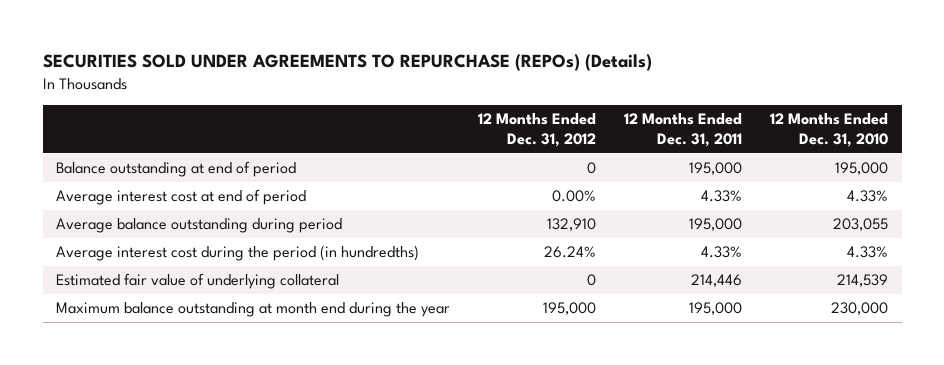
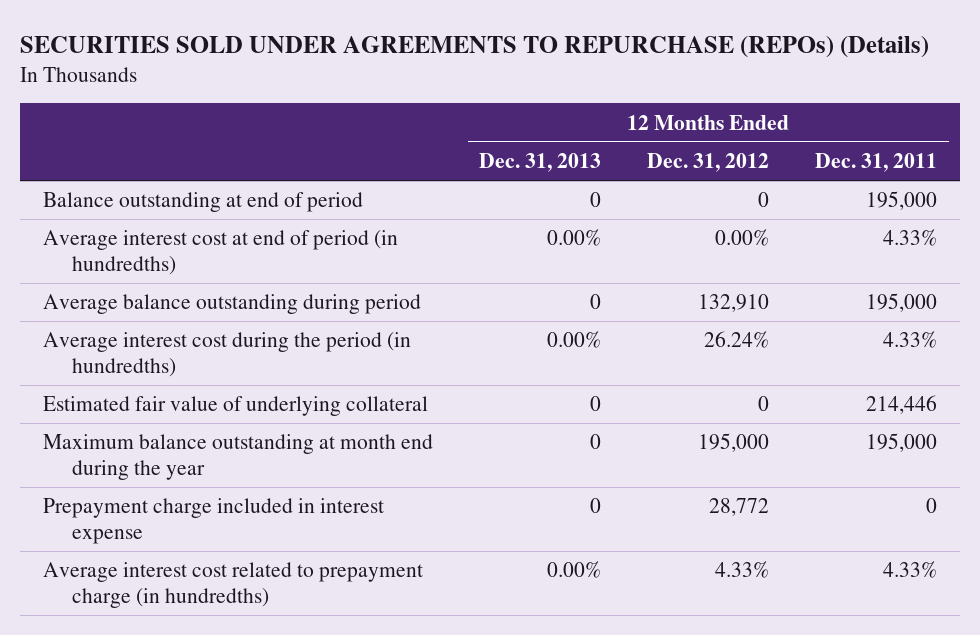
- | 12 Months Ended Dec. 31, 2012 | 12 Months Ended Dec. 31, 2011 | 12 Months Ended Dec. 31, 2010
+ | 12 Months Ended Dec. 31, 2013 | 12 Months Ended Dec. 31, 2012 | 12 Months Ended Dec. 31, 2011
- Average interest cost at end of period | 0.00% | 4.33% | 4.33%
+ Average interest cost at end of period (in hundredths) | 0.00% | 0.00% | 4.33%
+ Prepayment charge included in interest expense | 0 | 28,772 | 0
+ Average interest cost related to prepayment charge (in hundredths) | 0.00% | 4.33% | 4.33%

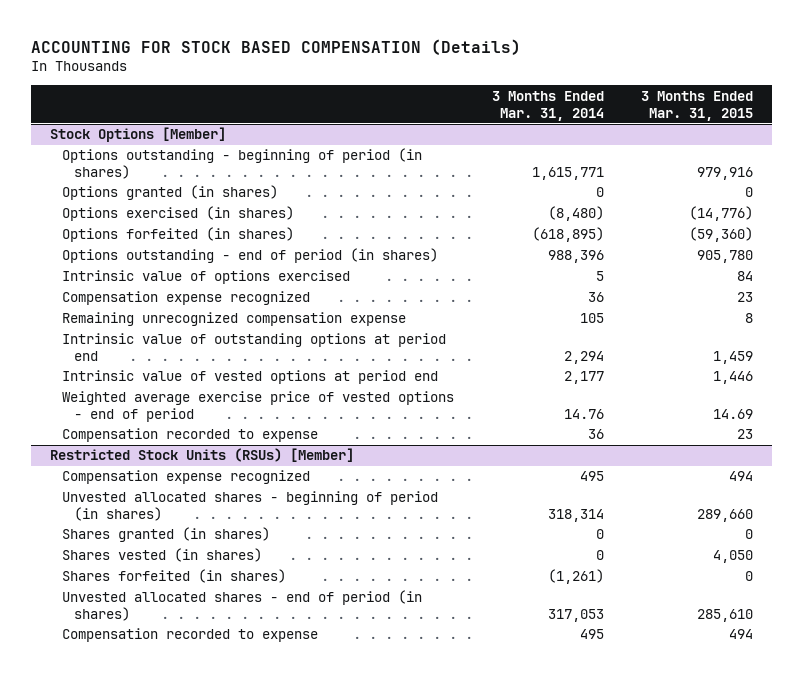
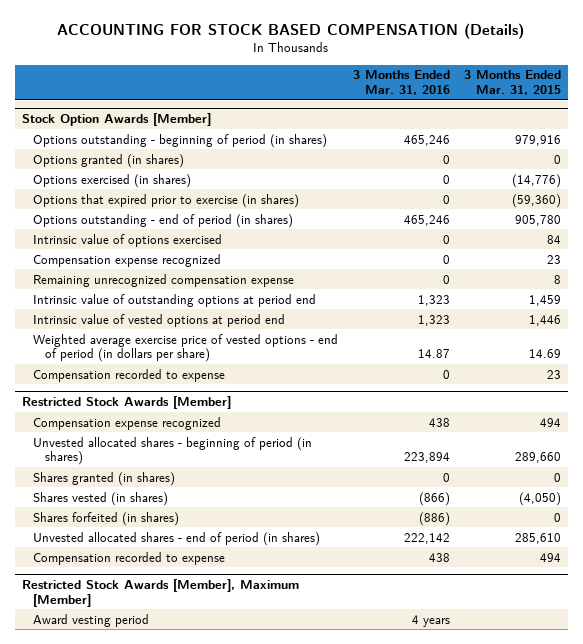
- | 3 Months Ended Mar. 31, 2014 | 3 Months Ended Mar. 31, 2015
+ | 3 Months Ended Mar. 31, 2016 | 3 Months Ended Mar. 31, 2015
- Stock Options [Member]
+ Stock Option Awards [Member]
- Options forfeited (in shares) | (618,895) | (59,360)
+ Options that expired prior to exercise (in shares) | 0 | (59,360)
- Weighted average exercise price of vested options - end of period | 14.76 | 14.69
+ Weighted average exercise price of vested options - end of period (in dollars per share) | 14.87 | 14.69
- Restricted Stock Units (RSUs) [Member]
+ Restricted Stock Awards [Member]
- Shares vested (in shares) | 0 | 4,050
+ Shares vested (in shares) | (866) | (4,050)
+ Restricted Stock Awards [Member], Maximum [Member]
+ Award vesting period | 4 years |

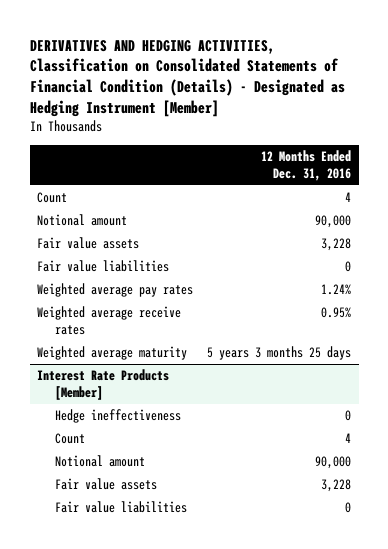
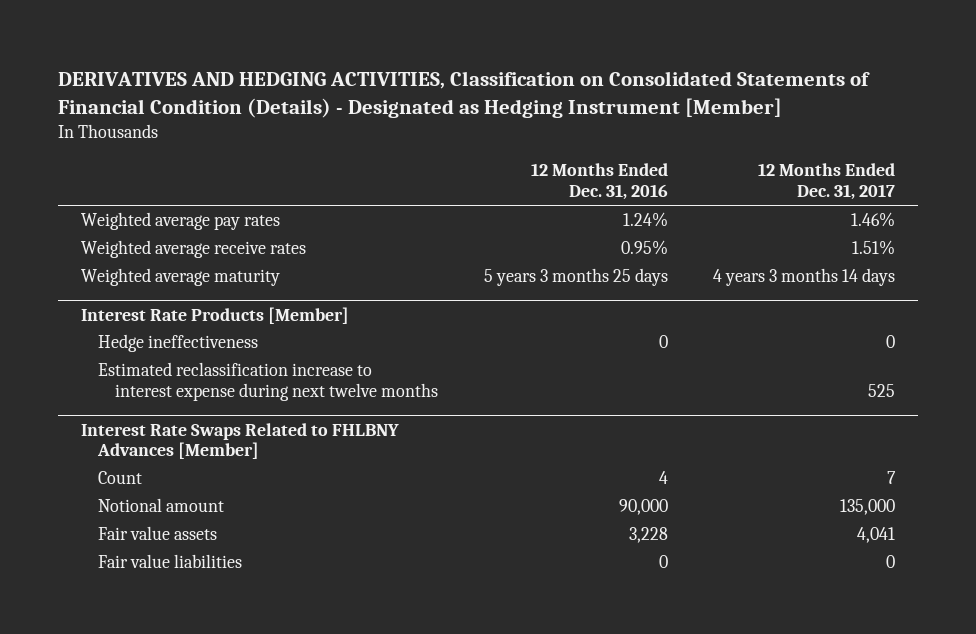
- | 12 Months Ended Dec. 31, 2016
+ | 12 Months Ended Dec. 31, 2016 | 12 Months Ended Dec. 31, 2017
- Count | 4
- Notional amount | 90,000
- Fair value assets | 3,228
- Fair value liabilities | 0
@ Interest Rate Products [Member]
+ Estimated reclassification increase to interest expense during next twelve months | | 525
+ Interest Rate Swaps Related to FHLBNY Advances [Member]

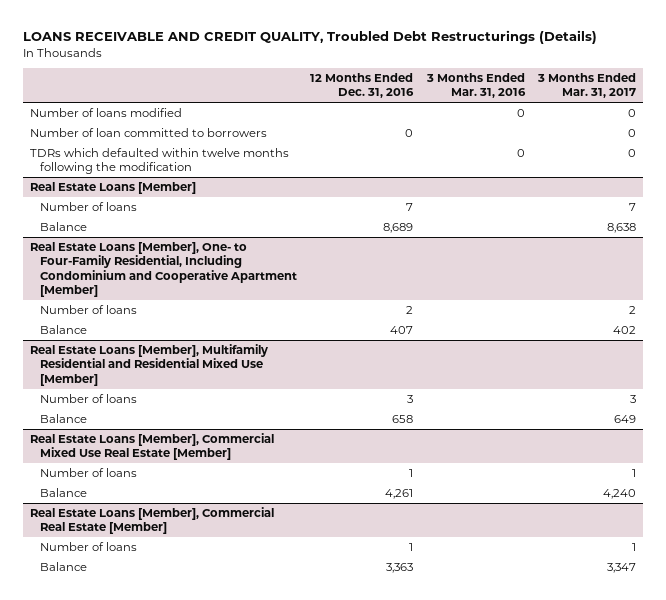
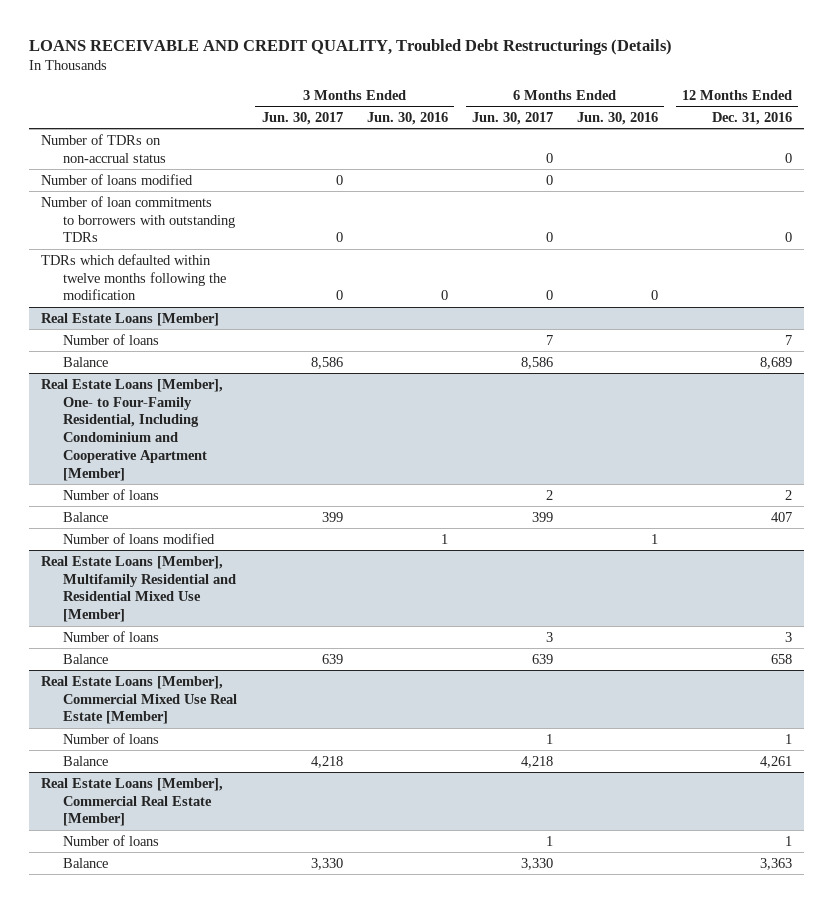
- | 12 Months Ended Dec. 31, 2016 | 3 Months Ended Mar. 31, 2016 | 3 Months Ended Mar. 31, 2017
+ | 3 Months Ended Jun. 30, 2017 | 3 Months Ended Jun. 30, 2016 | 6 Months Ended Jun. 30, 2017 | 6 Months Ended Jun. 30, 2016 | 12 Months Ended Dec. 31, 2016
+ Number of TDRs on non-accrual status | | | 0 | | 0
- Number of loan committed to borrowers | 0 | | 0
+ Number of loan commitments to borrowers with outstanding TDRs | 0 | | 0 | | 0
@ Real Estate Loans [Member], One- to Four-Family Residential, Including Condominium and Cooperative Apartment [Member]
+ Number of loans modified | | 1 | | 1 |

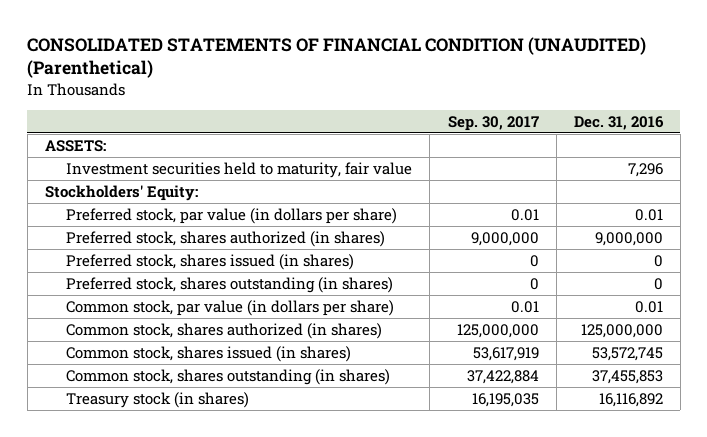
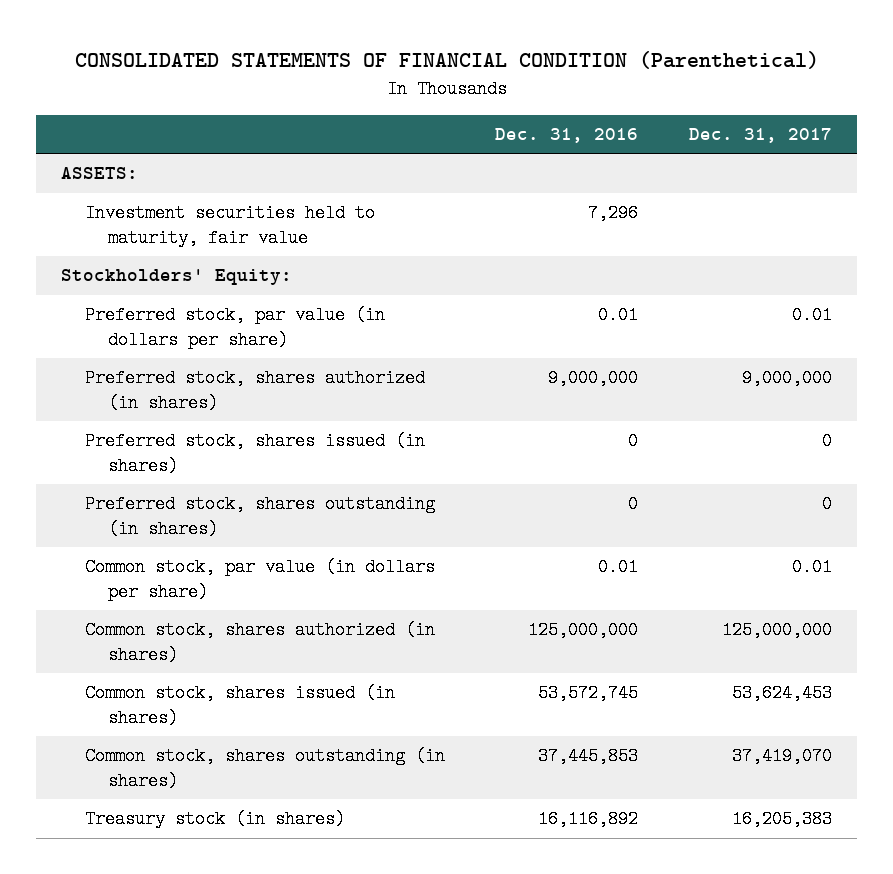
- CONSOLIDATED STATEMENTS OF FINANCIAL CONDITION (UNAUDITED) (Parenthetical)
+ CONSOLIDATED STATEMENTS OF FINANCIAL CONDITION (Parenthetical)
- | Sep. 30, 2017 | Dec. 31, 2016
+ | Dec. 31, 2016 | Dec. 31, 2017
- Common stock, shares outstanding (in shares) | 37,422,884 | 37,455,853
+ Common stock, shares outstanding (in shares) | 37,445,853 | 37,419,070

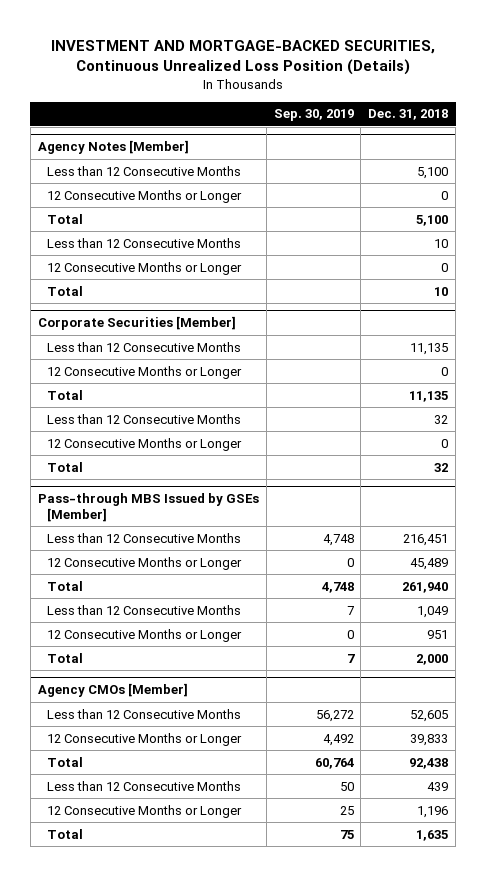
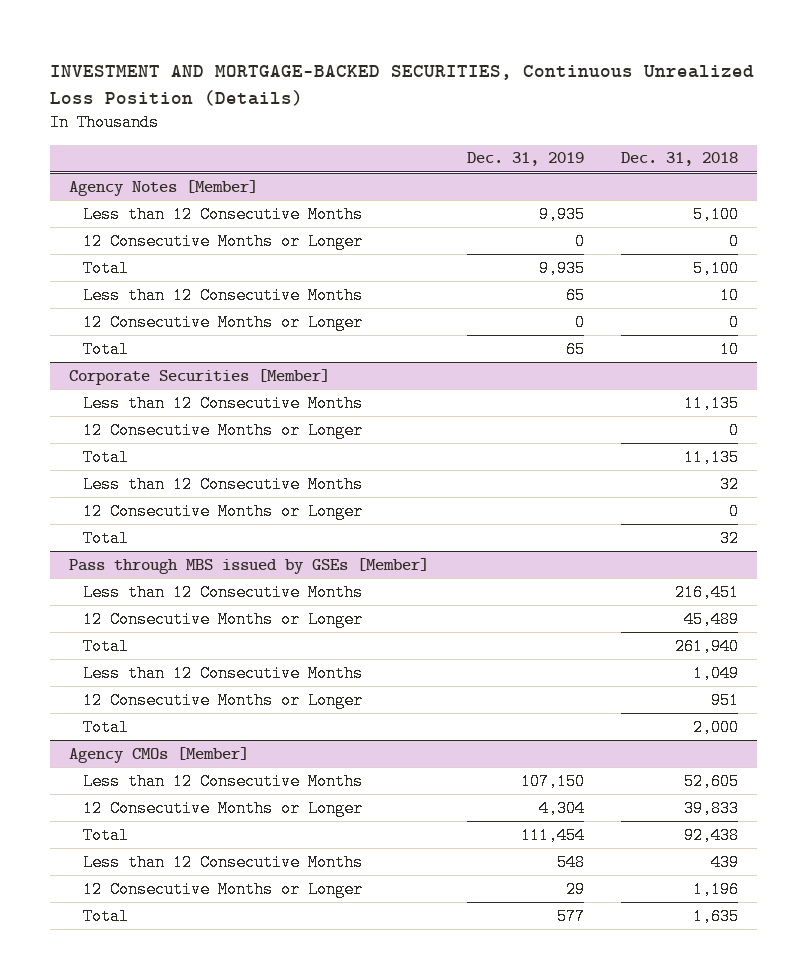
- | Sep. 30, 2019 | Dec. 31, 2018
+ | Dec. 31, 2019 | Dec. 31, 2018
- Pass-through MBS Issued by GSEs [Member]
+ Pass through MBS issued by GSEs [Member]

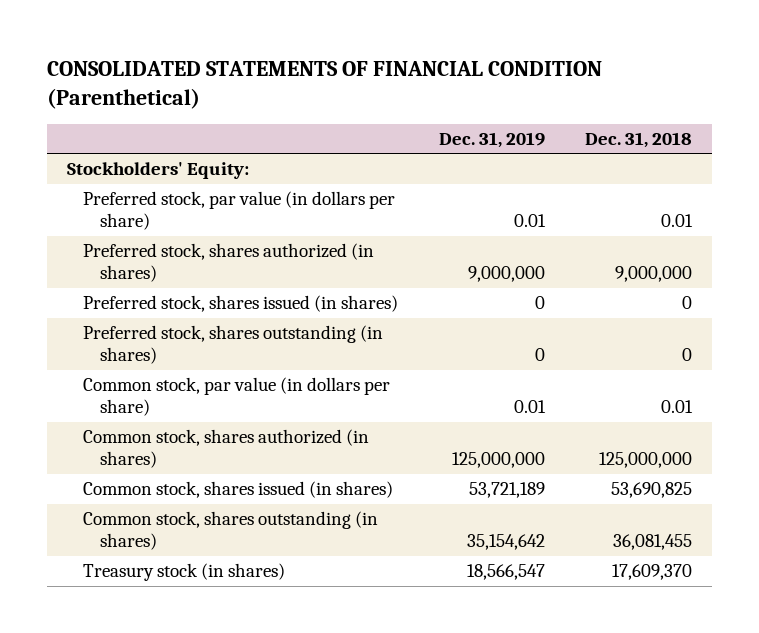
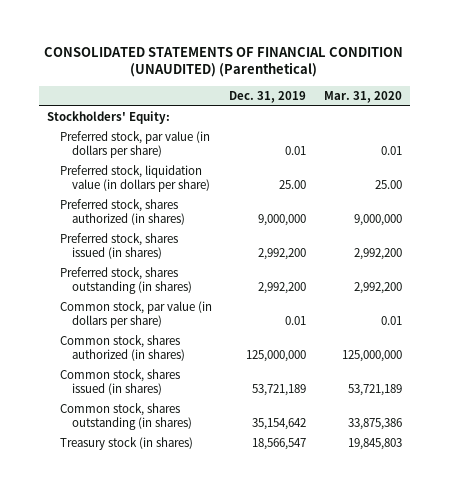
- CONSOLIDATED STATEMENTS OF FINANCIAL CONDITION (Parenthetical)
+ CONSOLIDATED STATEMENTS OF FINANCIAL CONDITION (UNAUDITED) (Parenthetical)
- | Dec. 31, 2019 | Dec. 31, 2018
+ | Dec. 31, 2019 | Mar. 31, 2020
+ Preferred stock, liquidation value (in dollars per share) | 25.00 | 25.00
- Preferred stock, shares issued (in shares) | 0 | 0
- Preferred stock, shares outstanding (in shares) | 0 | 0
+ Preferred stock, shares issued (in shares) | 2,992,200 | 2,992,200
+ Preferred stock, shares outstanding (in shares) | 2,992,200 | 2,992,200

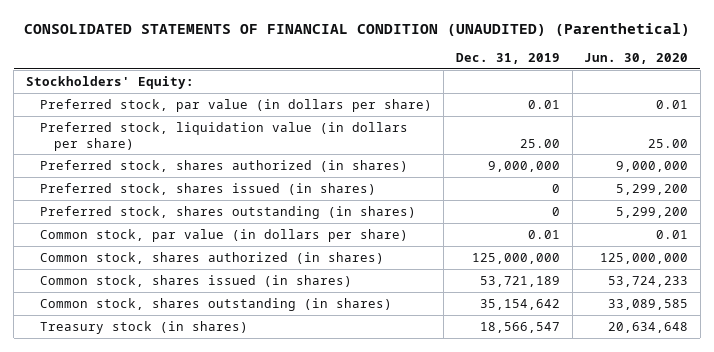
- | Dec. 31, 2019 | Mar. 31, 2020
+ | Dec. 31, 2019 | Jun. 30, 2020
- Preferred stock, shares issued (in shares) | 2,992,200 | 2,992,200
- Preferred stock, shares outstanding (in shares) | 2,992,200 | 2,992,200
+ Preferred stock, shares issued (in shares) | 0 | 5,299,200
+ Preferred stock, shares outstanding (in shares) | 0 | 5,299,200

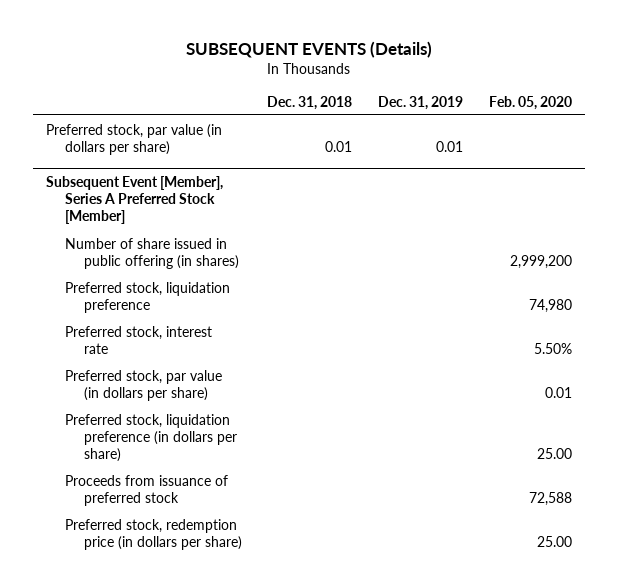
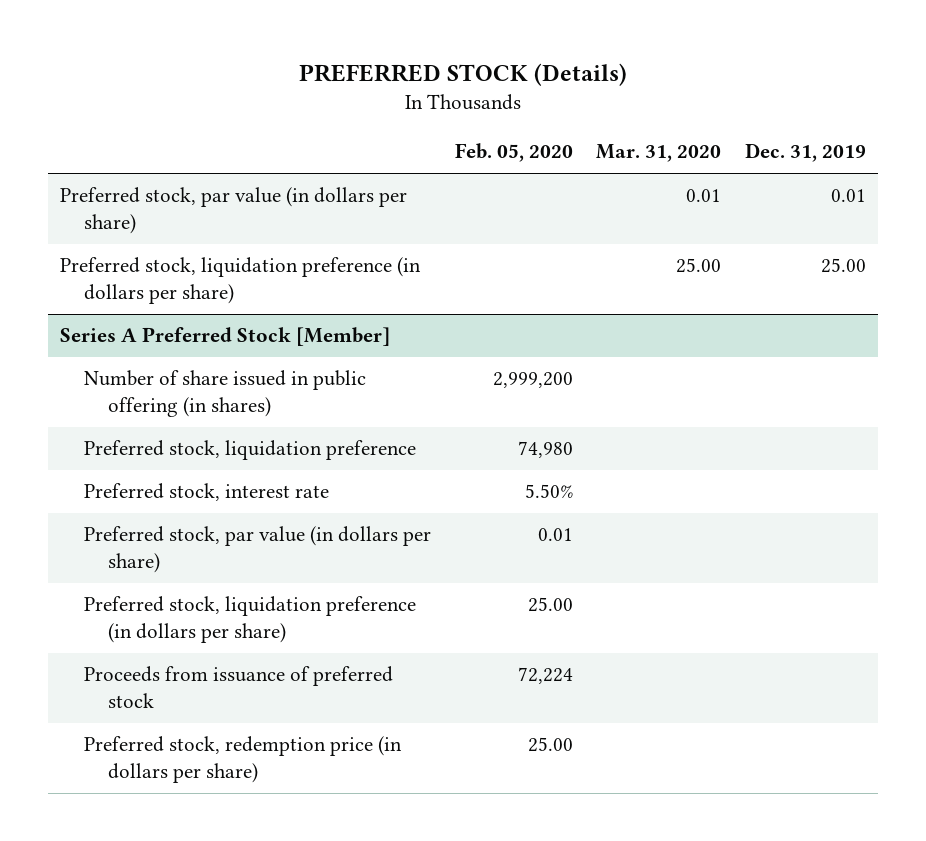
- SUBSEQUENT EVENTS (Details)
+ PREFERRED STOCK (Details)
- | Dec. 31, 2018 | Dec. 31, 2019 | Feb. 05, 2020
+ | Feb. 05, 2020 | Mar. 31, 2020 | Dec. 31, 2019
- Subsequent Event [Member], Series A Preferred Stock [Member]
+ Preferred stock, liquidation preference (in dollars per share) | | 25.00 | 25.00
+ Series A Preferred Stock [Member]
- Proceeds from issuance of preferred stock | | | 72,588
+ Proceeds from issuance of preferred stock | 72,224 | |

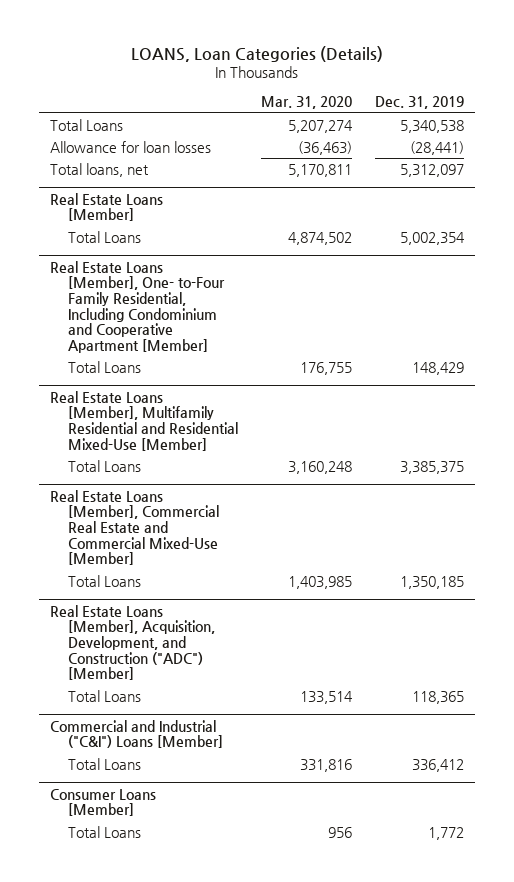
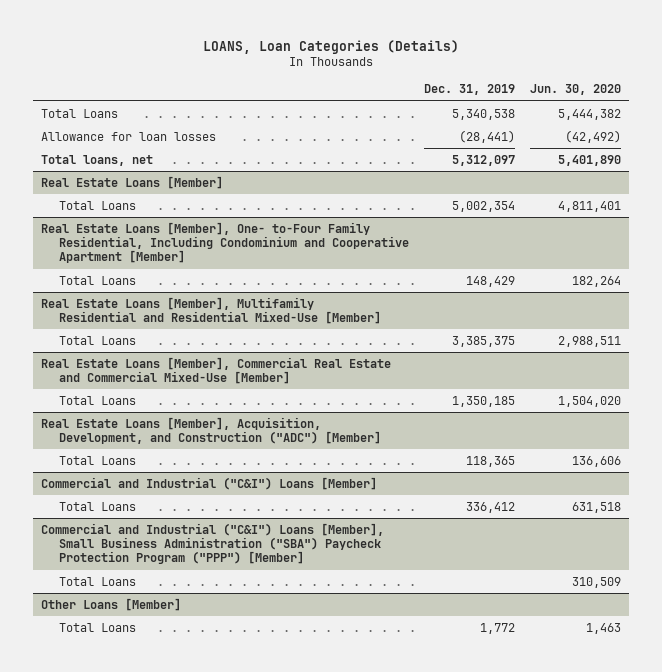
- | Mar. 31, 2020 | Dec. 31, 2019
+ | Dec. 31, 2019 | Jun. 30, 2020
- Consumer Loans [Member]
+ Commercial and Industrial ("C&I") Loans [Member], Small Business Administration ("SBA") Paycheck Protection Program ("PPP") [Member]
+ Total Loans | | 310,509
+ Other Loans [Member]

